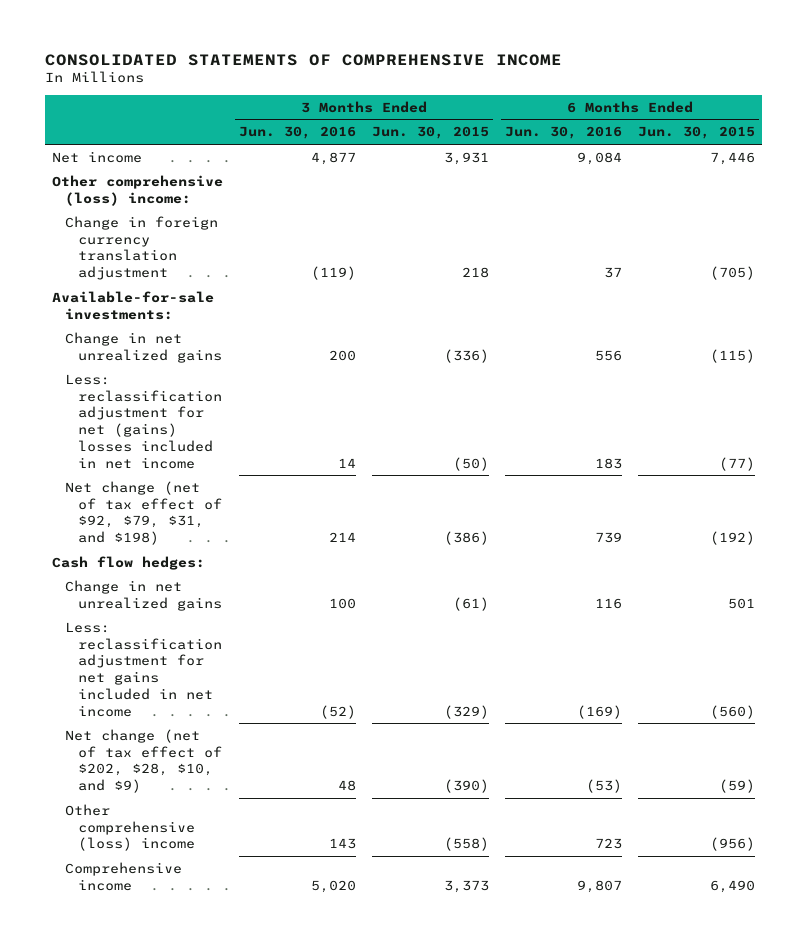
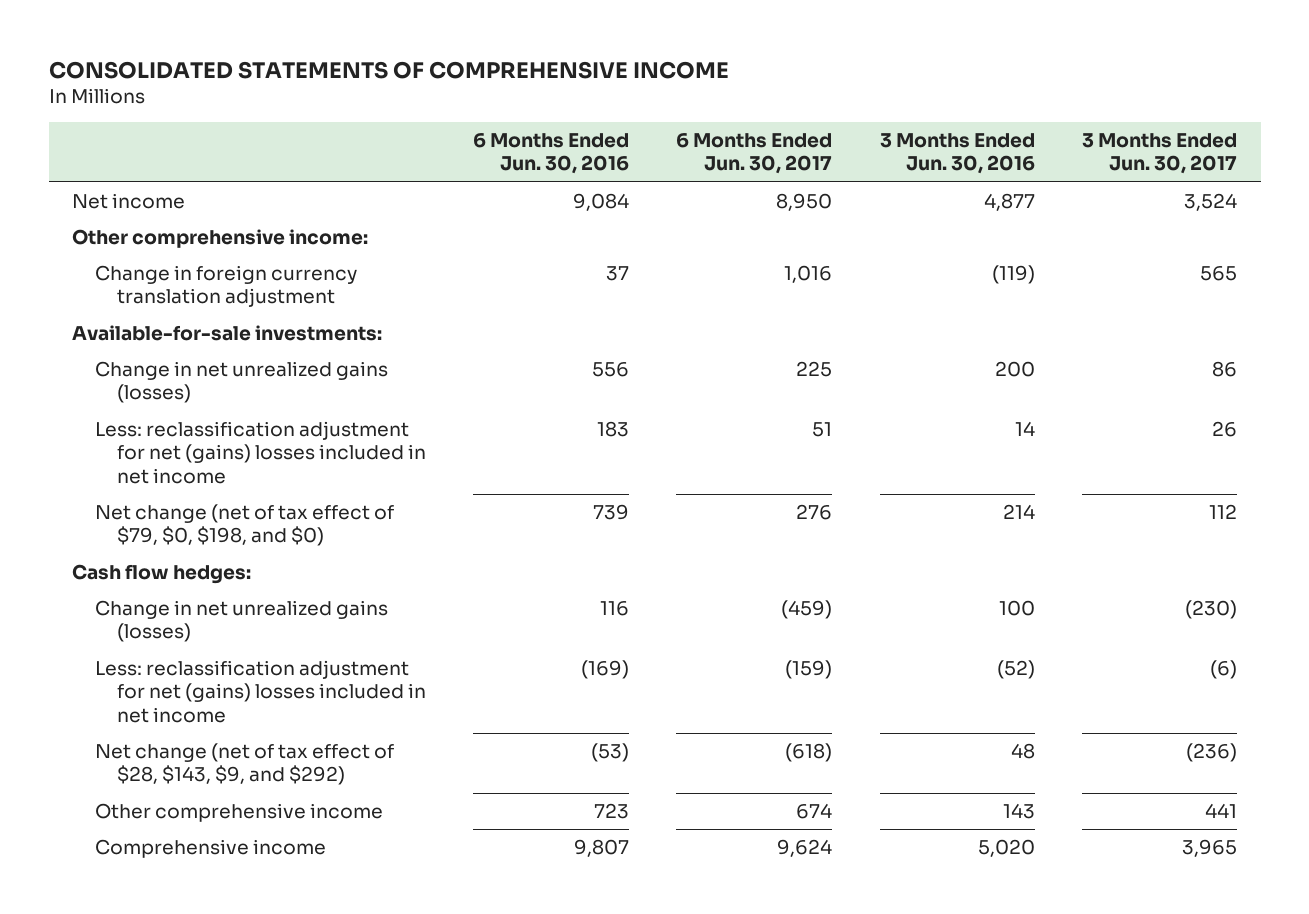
- | 3 Months Ended Jun. 30, 2016 | 3 Months Ended Jun. 30, 2015 | 6 Months Ended Jun. 30, 2016 | 6 Months Ended Jun. 30, 2015
+ | 6 Months Ended Jun. 30, 2016 | 6 Months Ended Jun. 30, 2017 | 3 Months Ended Jun. 30, 2016 | 3 Months Ended Jun. 30, 2017
- Other comprehensive (loss) income:
+ Other comprehensive income:
- Change in net unrealized gains | 200 | (336) | 556 | (115)
+ Change in net unrealized gains (losses) | 556 | 225 | 200 | 86
- Net change (net of tax effect of $92, $79, $31, and $198) | 214 | (386) | 739 | (192)
+ Net change (net of tax effect of $79, $0, $198, and $0) | 739 | 276 | 214 | 112
- Change in net unrealized gains | 100 | (61) | 116 | 501
- Less: reclassification adjustment for net gains included in net income | (52) | (329) | (169) | (560)
- Net change (net of tax effect of $202, $28, $10, and $9) | 48 | (390) | (53) | (59)
- Other comprehensive (loss) income | 143 | (558) | 723 | (956)
+ Change in net unrealized gains (losses) | 116 | (459) | 100 | (230)
+ Less: reclassification adjustment for net (gains) losses included in net income | (169) | (159) | (52) | (6)
+ Net change (net of tax effect of $28, $143, $9, and $292) | (53) | (618) | 48 | (236)
+ Other comprehensive income | 723 | 674 | 143 | 441

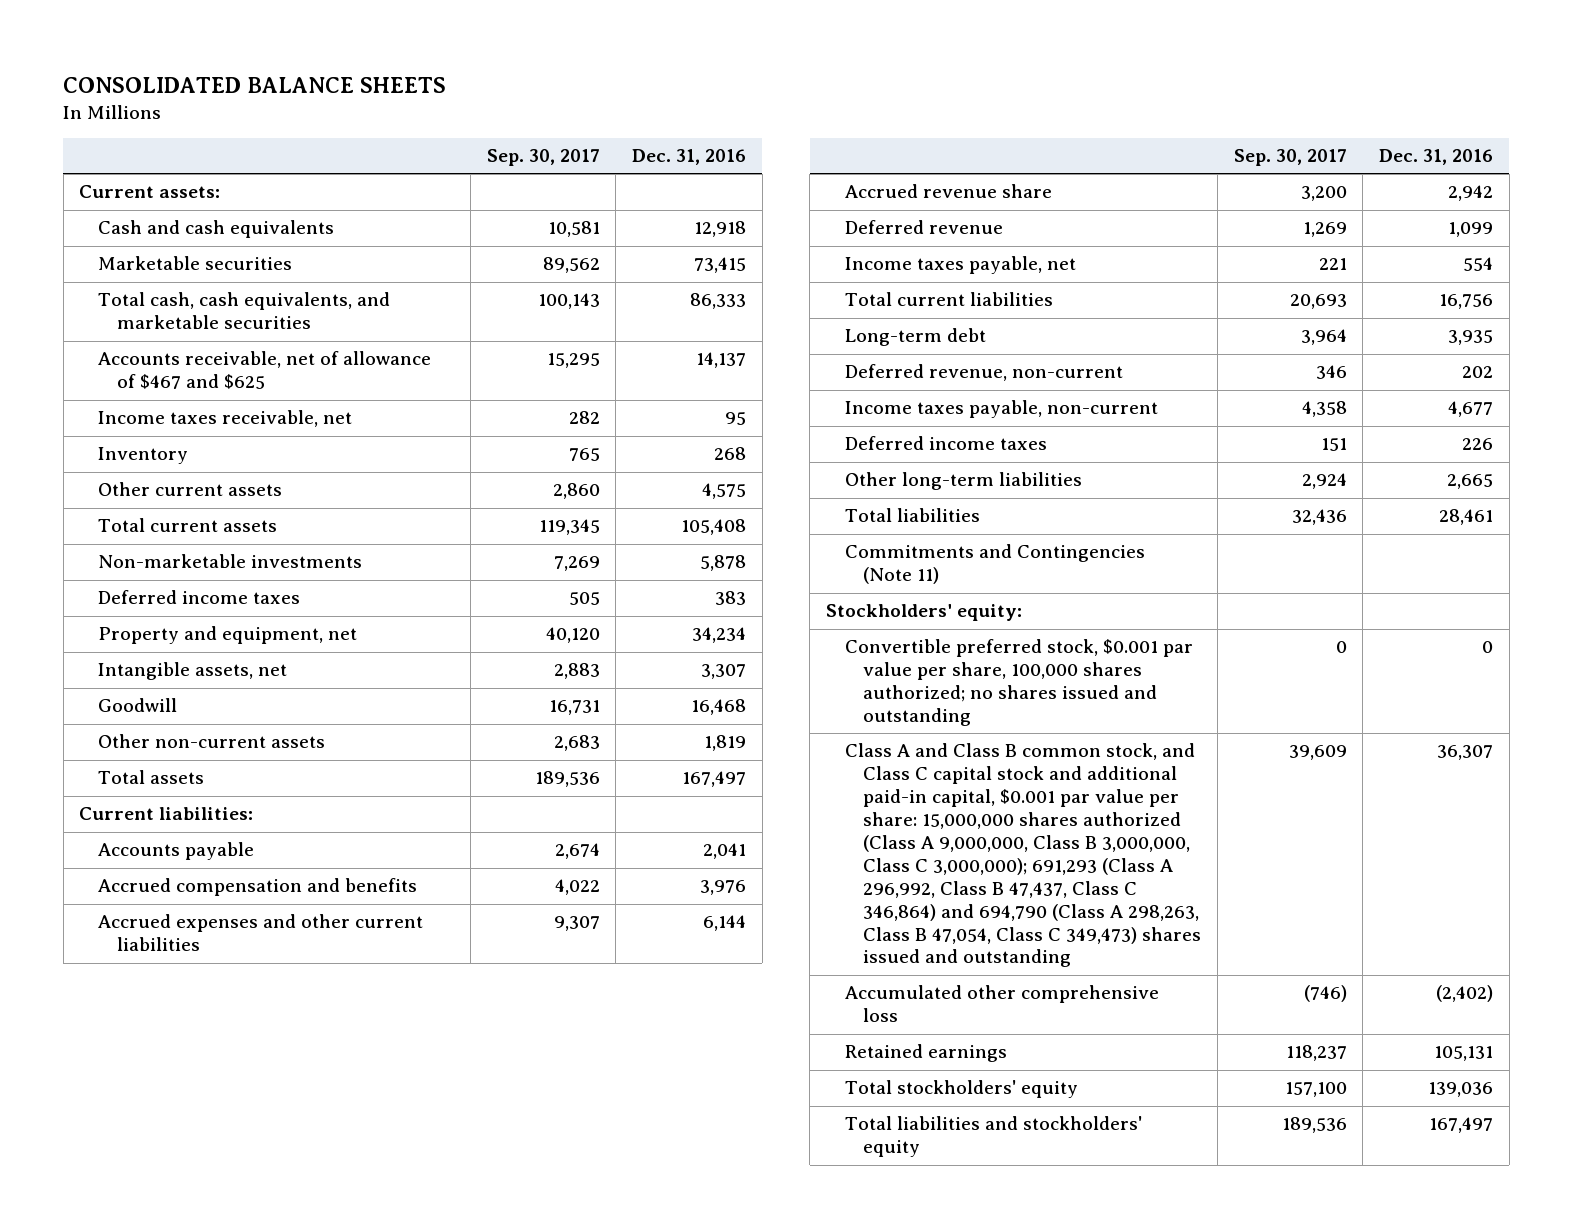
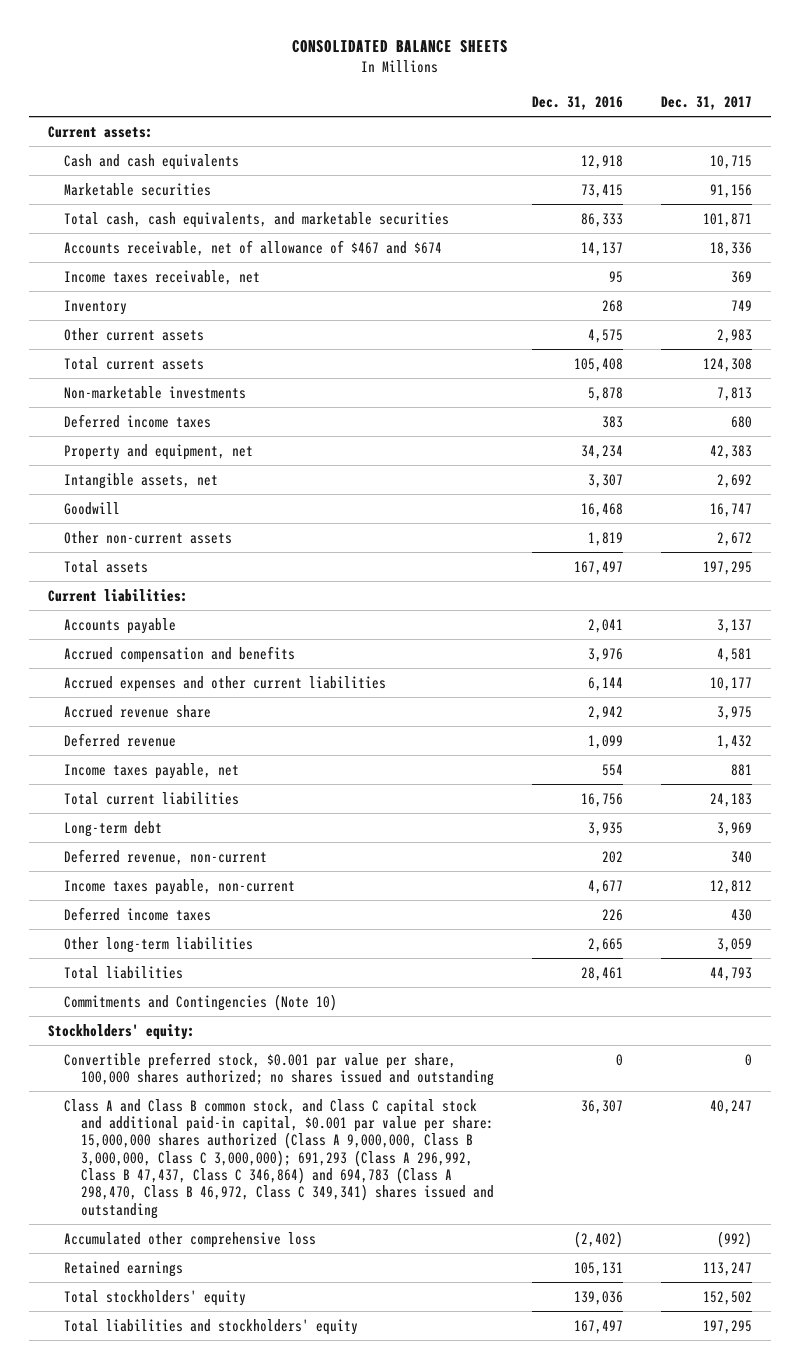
- | Sep. 30, 2017 | Dec. 31, 2016
+ | Dec. 31, 2016 | Dec. 31, 2017
- Accounts receivable, net of allowance of $467 and $625 | 15,295 | 14,137
+ Accounts receivable, net of allowance of $467 and $674 | 14,137 | 18,336
- Commitments and Contingencies (Note 11)
+ Commitments and Contingencies (Note 10)
- Class A and Class B common stock, and Class C capital stock and additional paid-in capital, $0.001 par value per share: 15,000,000 shares authorized (Class A 9,000,000, Class B 3,000,000, Class C 3,000,000); 691,293 (Class A 296,992, Class B 47,437, Class C 346,864) and 694,790 (Class A 298,263, Class B 47,054, Class C 349,473) shares issued and outstanding | 39,609 | 36,307
+ Class A and Class B common stock, and Class C capital stock and additional paid-in capital, $0.001 par value per share: 15,000,000 shares authorized (Class A 9,000,000, Class B 3,000,000, Class C 3,000,000); 691,293 (Class A 296,992, Class B 47,437, Class C 346,864) and 694,783 (Class A 298,470, Class B 46,972, Class C 349,341) shares issued and outstanding | 36,307 | 40,247

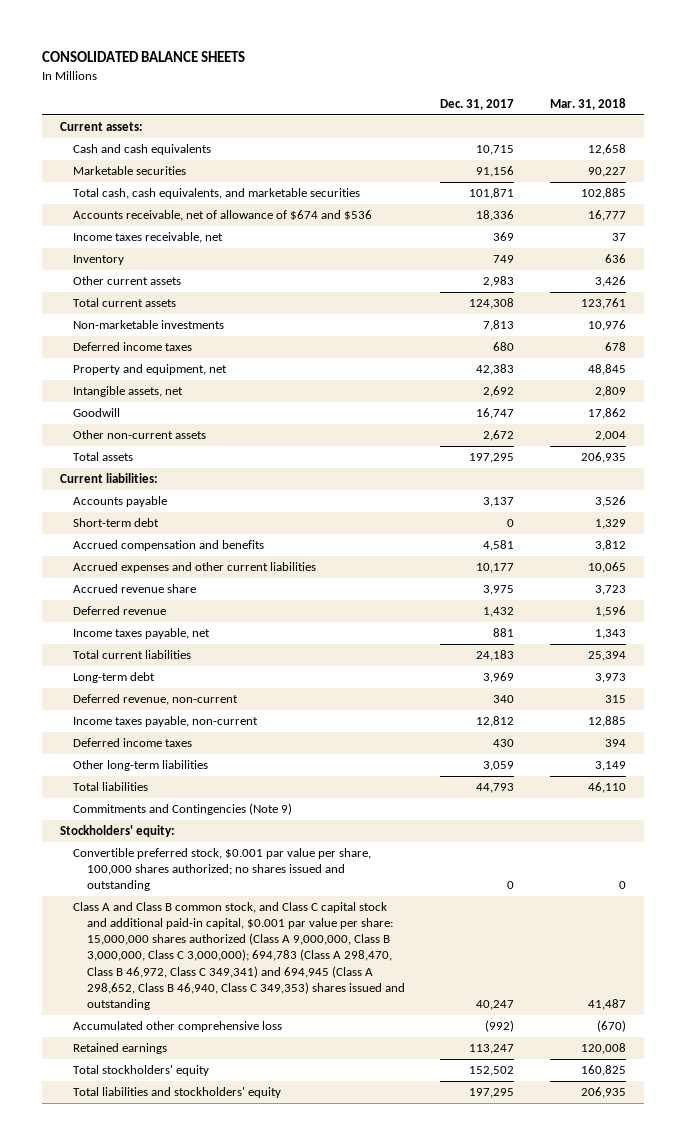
- | Dec. 31, 2016 | Dec. 31, 2017
+ | Dec. 31, 2017 | Mar. 31, 2018
- Accounts receivable, net of allowance of $467 and $674 | 14,137 | 18,336
+ Accounts receivable, net of allowance of $674 and $536 | 18,336 | 16,777
+ Short-term debt | 0 | 1,329
- Commitments and Contingencies (Note 10)
+ Commitments and Contingencies (Note 9)
- Class A and Class B common stock, and Class C capital stock and additional paid-in capital, $0.001 par value per share: 15,000,000 shares authorized (Class A 9,000,000, Class B 3,000,000, Class C 3,000,000); 691,293 (Class A 296,992, Class B 47,437, Class C 346,864) and 694,783 (Class A 298,470, Class B 46,972, Class C 349,341) shares issued and outstanding | 36,307 | 40,247
+ Class A and Class B common stock, and Class C capital stock and additional paid-in capital, $0.001 par value per share: 15,000,000 shares authorized (Class A 9,000,000, Class B 3,000,000, Class C 3,000,000); 694,783 (Class A 298,470, Class B 46,972, Class C 349,341) and 694,945 (Class A 298,652, Class B 46,940, Class C 349,353) shares issued and outstanding | 40,247 | 41,487

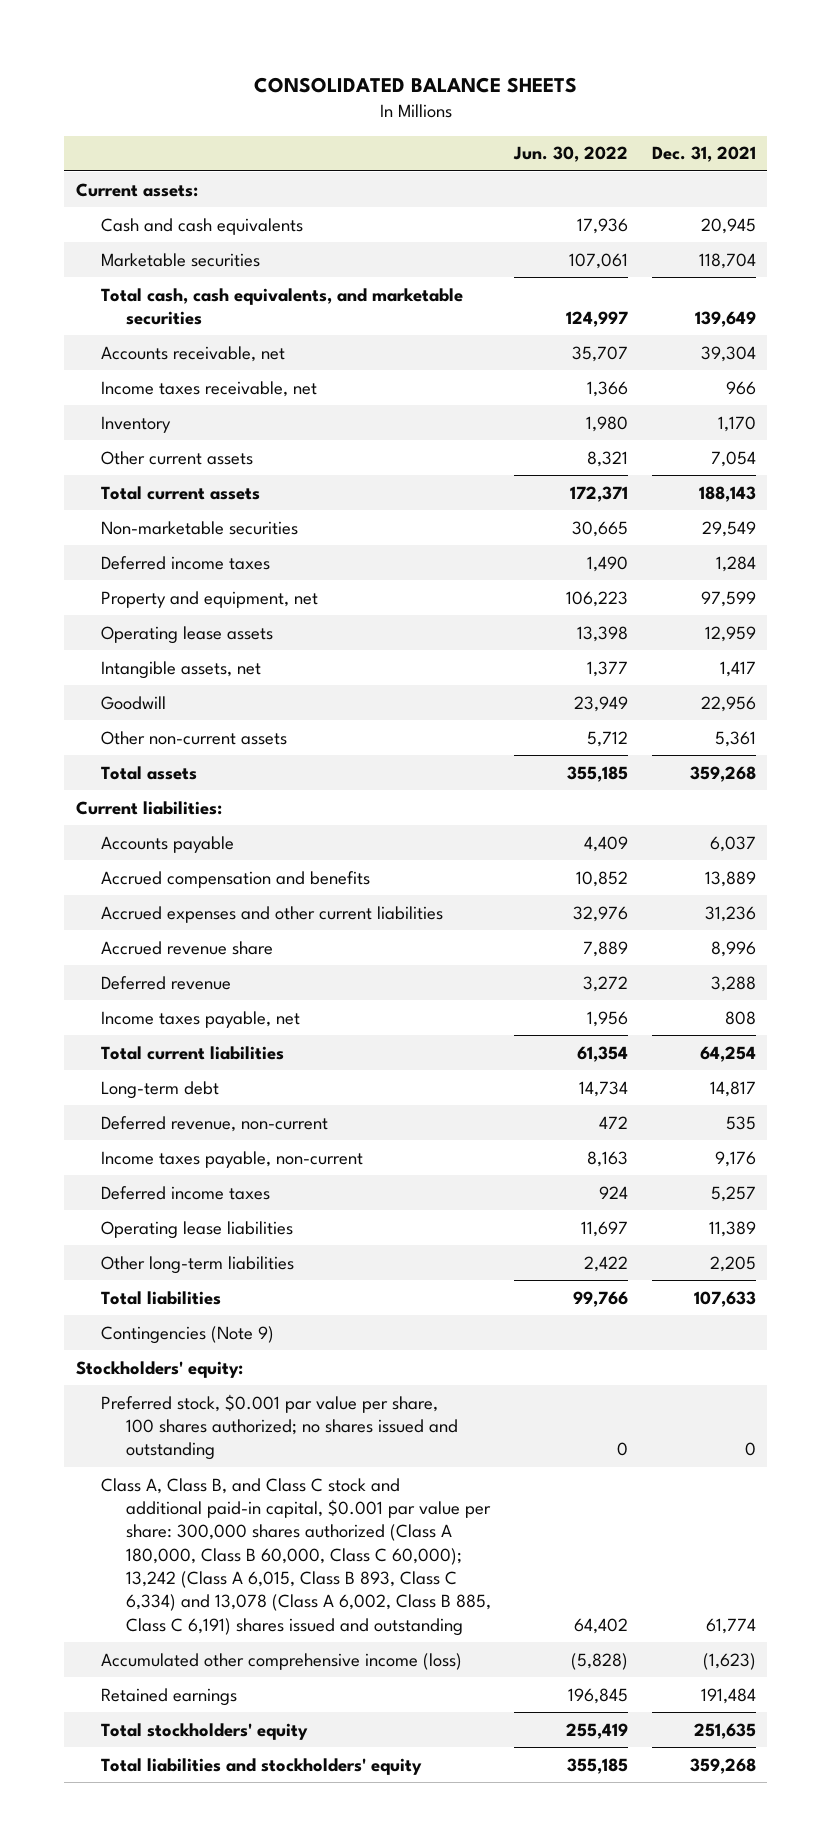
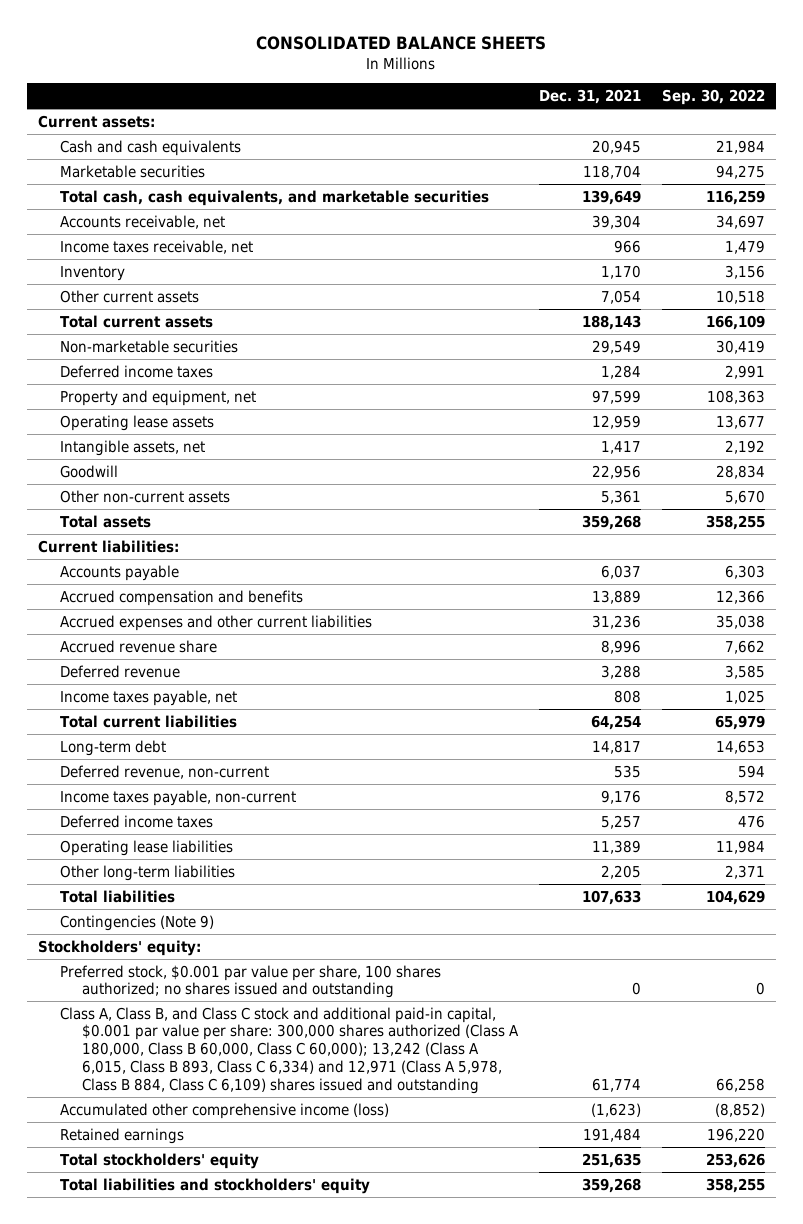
- | Jun. 30, 2022 | Dec. 31, 2021
+ | Dec. 31, 2021 | Sep. 30, 2022
- Class A, Class B, and Class C stock and additional paid-in capital, $0.001 par value per share: 300,000 shares authorized (Class A 180,000, Class B 60,000, Class C 60,000); 13,242 (Class A 6,015, Class B 893, Class C 6,334) and 13,078 (Class A 6,002, Class B 885, Class C 6,191) shares issued and outstanding | 64,402 | 61,774
+ Class A, Class B, and Class C stock and additional paid-in capital, $0.001 par value per share: 300,000 shares authorized (Class A 180,000, Class B 60,000, Class C 60,000); 13,242 (Class A 6,015, Class B 893, Class C 6,334) and 12,971 (Class A 5,978, Class B 884, Class C 6,109) shares issued and outstanding | 61,774 | 66,258

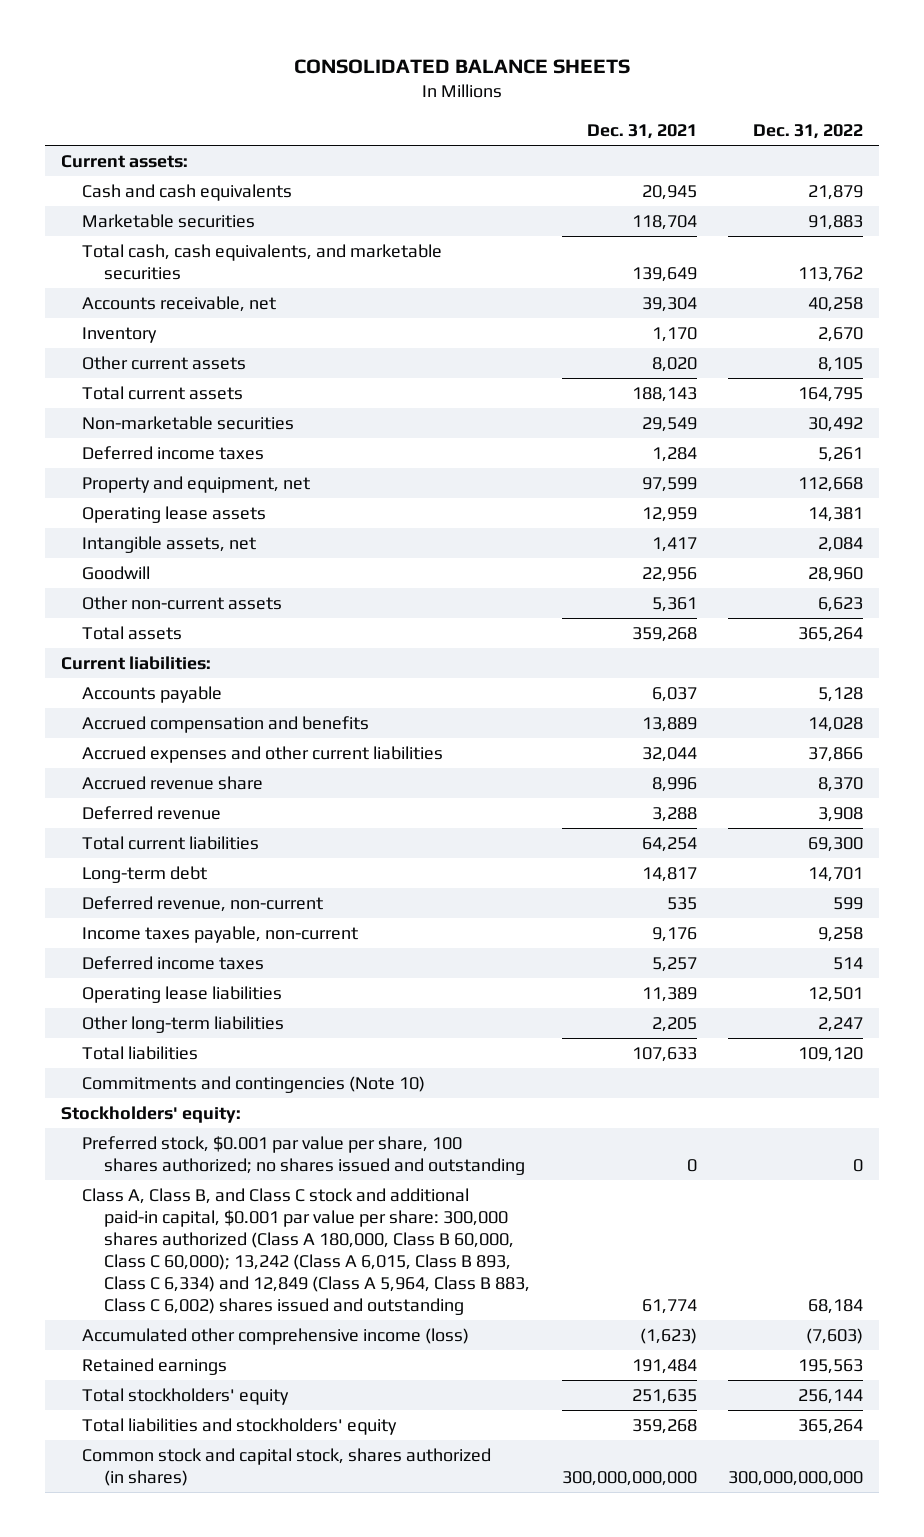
- | Dec. 31, 2021 | Sep. 30, 2022
+ | Dec. 31, 2021 | Dec. 31, 2022
- Income taxes receivable, net | 966 | 1,479
- Other current assets | 7,054 | 10,518
+ Other current assets | 8,020 | 8,105
- Accrued expenses and other current liabilities | 31,236 | 35,038
+ Accrued expenses and other current liabilities | 32,044 | 37,866
- Income taxes payable, net | 808 | 1,025
- Contingencies (Note 9)
+ Commitments and contingencies (Note 10)
- Class A, Class B, and Class C stock and additional paid-in capital, $0.001 par value per share: 300,000 shares authorized (Class A 180,000, Class B 60,000, Class C 60,000); 13,242 (Class A 6,015, Class B 893, Class C 6,334) and 12,971 (Class A 5,978, Class B 884, Class C 6,109) shares issued and outstanding | 61,774 | 66,258
+ Class A, Class B, and Class C stock and additional paid-in capital, $0.001 par value per share: 300,000 shares authorized (Class A 180,000, Class B 60,000, Class C 60,000); 13,242 (Class A 6,015, Class B 893, Class C 6,334) and 12,849 (Class A 5,964, Class B 883, Class C 6,002) shares issued and outstanding | 61,774 | 68,184
+ Common stock and capital stock, shares authorized (in shares) | 300,000,000,000 | 300,000,000,000

